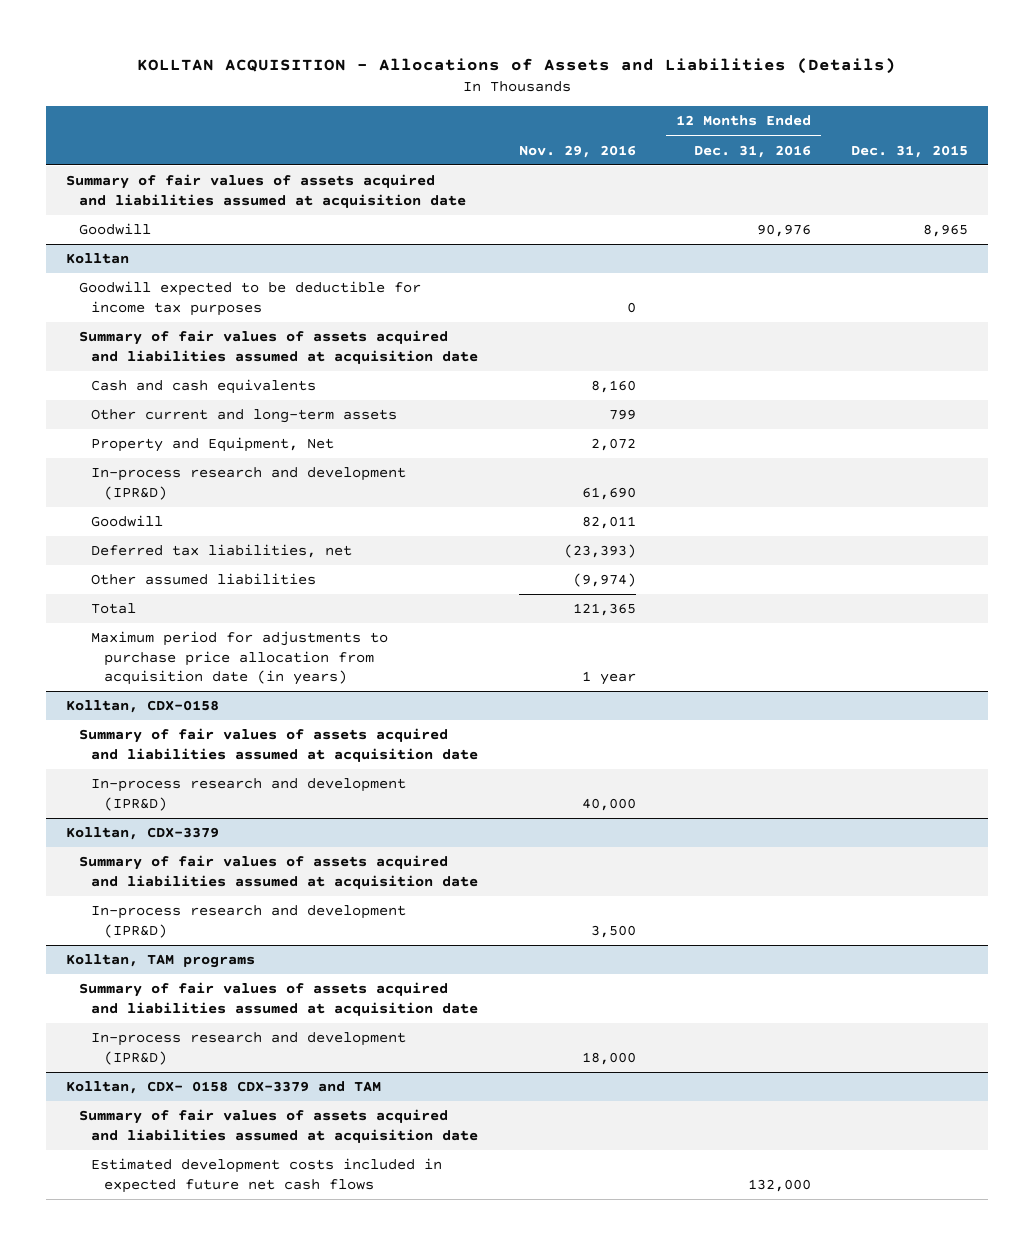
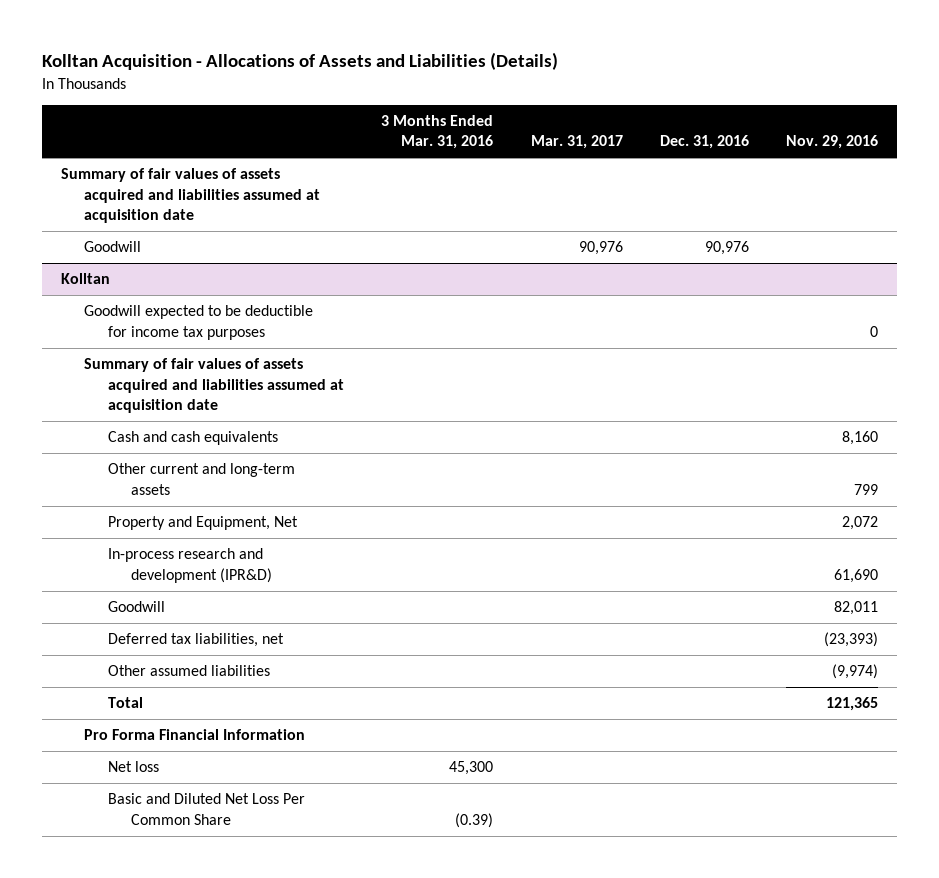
- KOLLTAN ACQUISITION - Allocations of Assets and Liabilities (Details)
+ Kolltan Acquisition - Allocations of Assets and Liabilities (Details)
- | Nov. 29, 2016 | 12 Months Ended Dec. 31, 2016 | Dec. 31, 2015
+ | 3 Months Ended Mar. 31, 2016 | Mar. 31, 2017 | Dec. 31, 2016 | Nov. 29, 2016
@ Kolltan
- Maximum period for adjustments to purchase price allocation from acquisition date (in years) | 1 year | |
- Kolltan, CDX-0158
- Summary of fair values of assets acquired and liabilities assumed at acquisition date
- In-process research and development (IPR&D) | 40,000 | |
- Kolltan, CDX-3379
- Summary of fair values of assets acquired and liabilities assumed at acquisition date
- In-process research and development (IPR&D) | 3,500 | |
- Kolltan, TAM programs
- Summary of fair values of assets acquired and liabilities assumed at acquisition date
- In-process research and development (IPR&D) | 18,000 | |
- Kolltan, CDX- 0158 CDX-3379 and TAM
- Summary of fair values of assets acquired and liabilities assumed at acquisition date
- Estimated development costs included in expected future net cash flows | | 132,000 |
@ Kolltan
+ Pro Forma Financial Information
+ Net loss | 45,300 | | |
+ Basic and Diluted Net Loss Per Common Share | (0.39) | | |

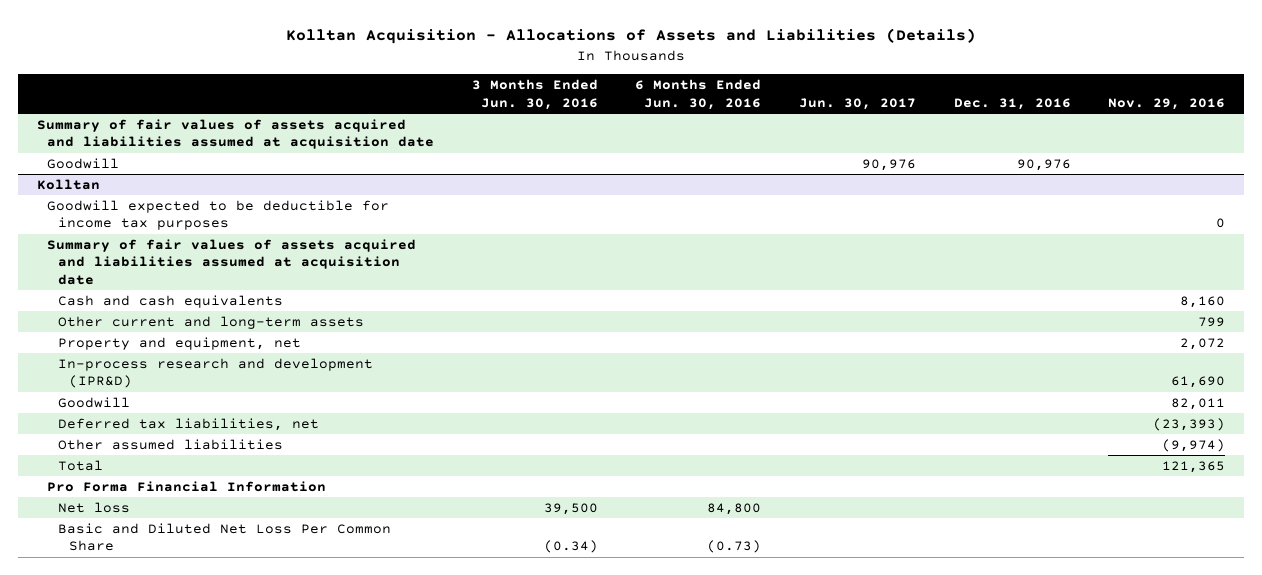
- | 3 Months Ended Mar. 31, 2016 | Mar. 31, 2017 | Dec. 31, 2016 | Nov. 29, 2016
+ | 3 Months Ended Jun. 30, 2016 | 6 Months Ended Jun. 30, 2016 | Jun. 30, 2017 | Dec. 31, 2016 | Nov. 29, 2016
@ Kolltan
- Property and Equipment, Net | | | | 2,072
+ Property and equipment, net | | | | | 2,072

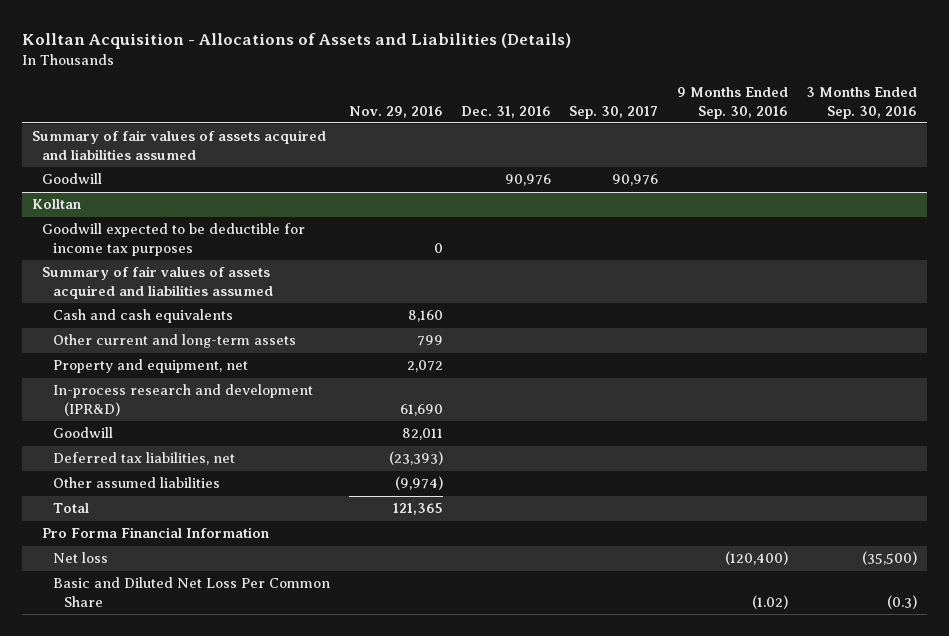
- | 3 Months Ended Jun. 30, 2016 | 6 Months Ended Jun. 30, 2016 | Jun. 30, 2017 | Dec. 31, 2016 | Nov. 29, 2016
+ | Nov. 29, 2016 | Dec. 31, 2016 | Sep. 30, 2017 | 9 Months Ended Sep. 30, 2016 | 3 Months Ended Sep. 30, 2016
- Summary of fair values of assets acquired and liabilities assumed at acquisition date
+ Summary of fair values of assets acquired and liabilities assumed
@ Kolltan
- Summary of fair values of assets acquired and liabilities assumed at acquisition date
+ Summary of fair values of assets acquired and liabilities assumed

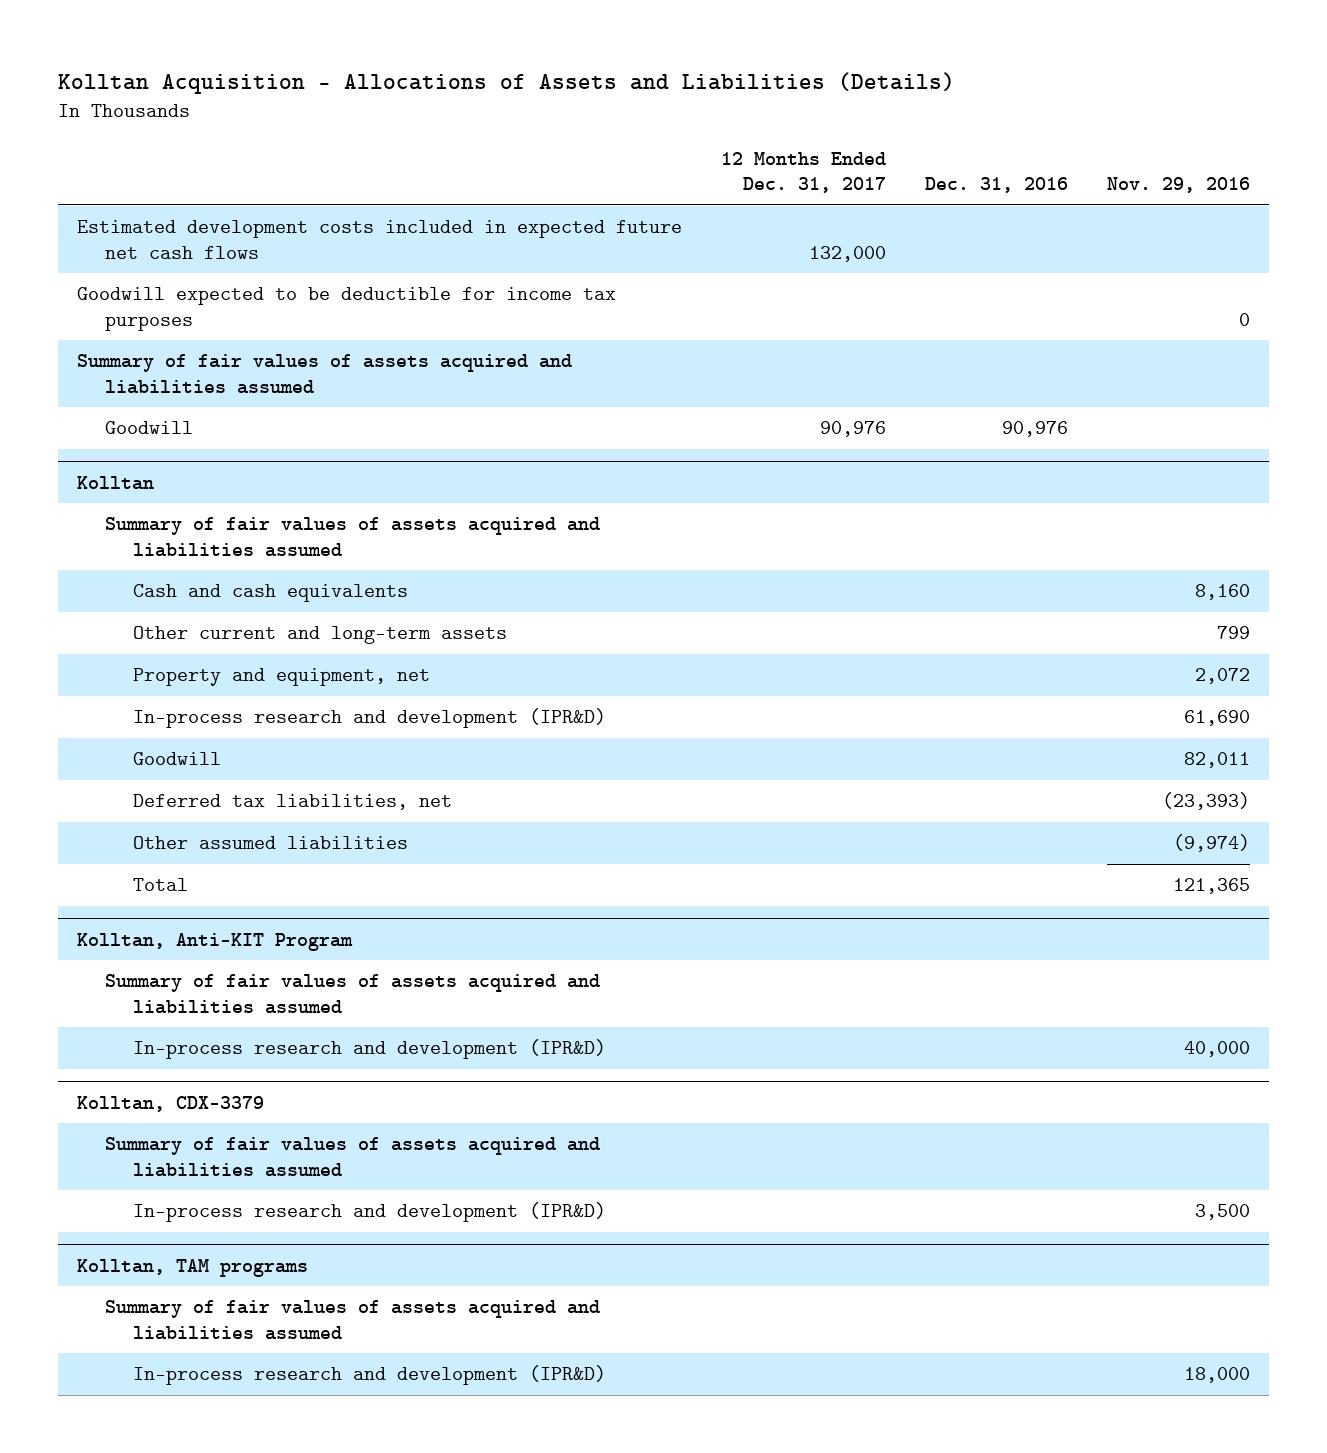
- | Nov. 29, 2016 | Dec. 31, 2016 | Sep. 30, 2017 | 9 Months Ended Sep. 30, 2016 | 3 Months Ended Sep. 30, 2016
+ | 12 Months Ended Dec. 31, 2017 | Dec. 31, 2016 | Nov. 29, 2016
+ Estimated development costs included in expected future net cash flows | 132,000 | |
+ Goodwill expected to be deductible for income tax purposes | | | 0
@ Kolltan
- Goodwill expected to be deductible for income tax purposes | 0 | | | |
- Pro Forma Financial Information
- Net loss | | | | (120,400) | (35,500)
- Basic and Diluted Net Loss Per Common Share | | | | (1.02) | (0.3)
+ Kolltan, Anti-KIT Program
+ Summary of fair values of assets acquired and liabilities assumed
+ In-process research and development (IPR&D) | | | 40,000
+ Kolltan, CDX-3379
+ Summary of fair values of assets acquired and liabilities assumed
+ In-process research and development (IPR&D) | | | 3,500
+ Kolltan, TAM programs
+ Summary of fair values of assets acquired and liabilities assumed
+ In-process research and development (IPR&D) | | | 18,000

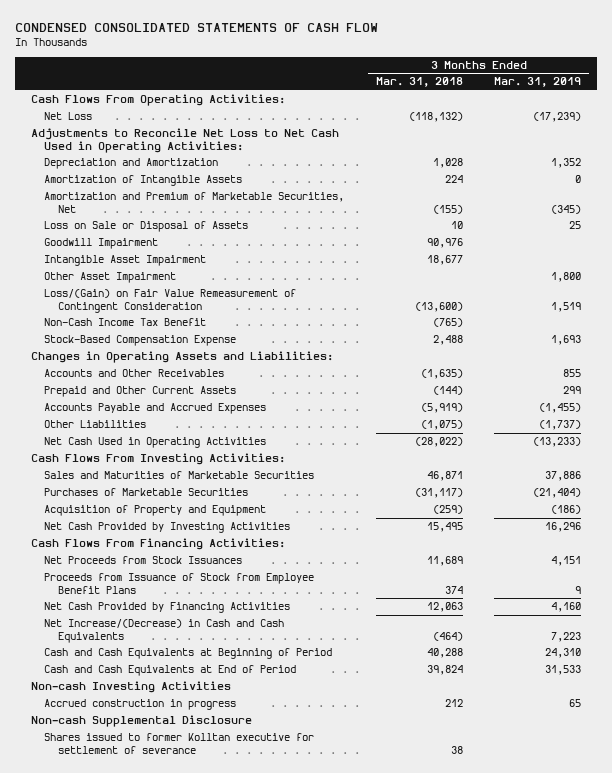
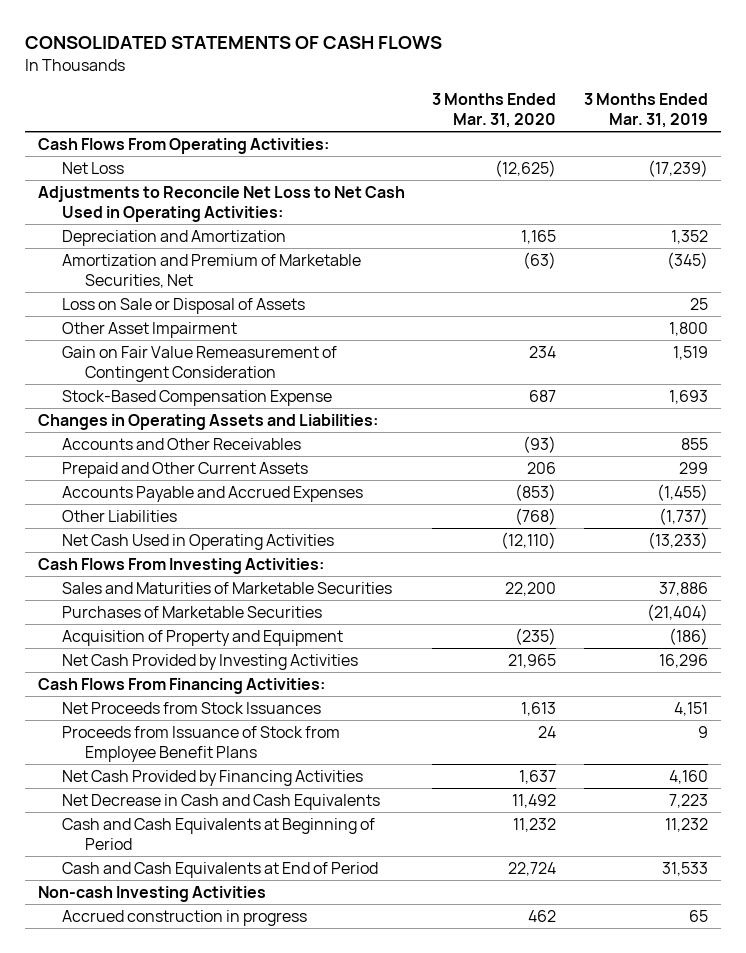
- CONDENSED CONSOLIDATED STATEMENTS OF CASH FLOW
+ CONSOLIDATED STATEMENTS OF CASH FLOWS
- | 3 Months Ended Mar. 31, 2018 | 3 Months Ended Mar. 31, 2019
+ | 3 Months Ended Mar. 31, 2020 | 3 Months Ended Mar. 31, 2019
- Amortization of Intangible Assets | 224 | 0
- Goodwill Impairment | 90,976 |
- Intangible Asset Impairment | 18,677 |
- Loss/(Gain) on Fair Value Remeasurement of Contingent Consideration | (13,600) | 1,519
- Non-Cash Income Tax Benefit | (765) |
+ Gain on Fair Value Remeasurement of Contingent Consideration | 234 | 1,519
- Net Increase/(Decrease) in Cash and Cash Equivalents | (464) | 7,223
- Cash and Cash Equivalents at Beginning of Period | 40,288 | 24,310
+ Net Decrease in Cash and Cash Equivalents | 11,492 | 7,223
+ Cash and Cash Equivalents at Beginning of Period | 11,232 | 11,232
- Non-cash Supplemental Disclosure
- Shares issued to former Kolltan executive for settlement of severance | 38 |

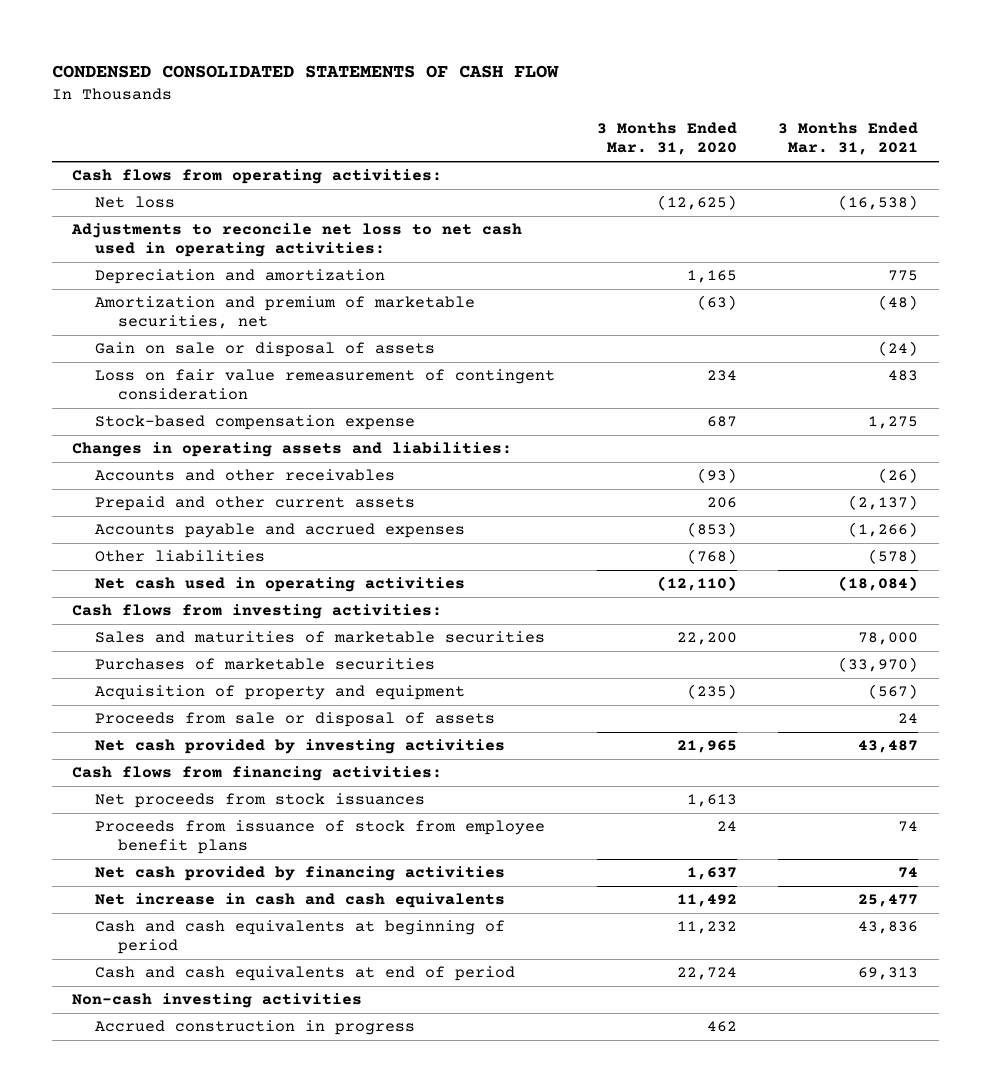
- CONSOLIDATED STATEMENTS OF CASH FLOWS
+ CONDENSED CONSOLIDATED STATEMENTS OF CASH FLOW
- | 3 Months Ended Mar. 31, 2020 | 3 Months Ended Mar. 31, 2019
+ | 3 Months Ended Mar. 31, 2020 | 3 Months Ended Mar. 31, 2021
- Cash Flows From Operating Activities:
- Net Loss | (12,625) | (17,239)
- Adjustments to Reconcile Net Loss to Net Cash Used in Operating Activities:
- Depreciation and Amortization | 1,165 | 1,352
- Amortization and Premium of Marketable Securities, Net | (63) | (345)
- Loss on Sale or Disposal of Assets | | 25
- Other Asset Impairment | | 1,800
- Gain on Fair Value Remeasurement of Contingent Consideration | 234 | 1,519
- Stock-Based Compensation Expense | 687 | 1,693
- Changes in Operating Assets and Liabilities:
- Accounts and Other Receivables | (93) | 855
- Prepaid and Other Current Assets | 206 | 299
- Accounts Payable and Accrued Expenses | (853) | (1,455)
- Other Liabilities | (768) | (1,737)
- Net Cash Used in Operating Activities | (12,110) | (13,233)
- Cash Flows From Investing Activities:
- Sales and Maturities of Marketable Securities | 22,200 | 37,886
- Purchases of Marketable Securities | | (21,404)
- Acquisition of Property and Equipment | (235) | (186)
- Net Cash Provided by Investing Activities | 21,965 | 16,296
- Cash Flows From Financing Activities:
- Net Proceeds from Stock Issuances | 1,613 | 4,151
- Proceeds from Issuance of Stock from Employee Benefit Plans | 24 | 9
- Net Cash Provided by Financing Activities | 1,637 | 4,160
- Net Decrease in Cash and Cash Equivalents | 11,492 | 7,223
- Cash and Cash Equivalents at Beginning of Period | 11,232 | 11,232
- Cash and Cash Equivalents at End of Period | 22,724 | 31,533
- Non-cash Investing Activities
+ Cash flows from operating activities:
+ Net loss | (12,625) | (16,538)
+ Adjustments to reconcile net loss to net cash used in operating activities:
+ Depreciation and amortization | 1,165 | 775
+ Amortization and premium of marketable securities, net | (63) | (48)
+ Gain on sale or disposal of assets | | (24)
+ Loss on fair value remeasurement of contingent consideration | 234 | 483
+ Stock-based compensation expense | 687 | 1,275
+ Changes in operating assets and liabilities:
+ Accounts and other receivables | (93) | (26)
+ Prepaid and other current assets | 206 | (2,137)
+ Accounts payable and accrued expenses | (853) | (1,266)
+ Other liabilities | (768) | (578)
+ Net cash used in operating activities | (12,110) | (18,084)
+ Cash flows from investing activities:
+ Sales and maturities of marketable securities | 22,200 | 78,000
+ Purchases of marketable securities | | (33,970)
+ Acquisition of property and equipment | (235) | (567)
+ Proceeds from sale or disposal of assets | | 24
+ Net cash provided by investing activities | 21,965 | 43,487
+ Cash flows from financing activities:
+ Net proceeds from stock issuances | 1,613 |
+ Proceeds from issuance of stock from employee benefit plans | 24 | 74
+ Net cash provided by financing activities | 1,637 | 74
+ Net increase in cash and cash equivalents | 11,492 | 25,477
+ Cash and cash equivalents at beginning of period | 11,232 | 43,836
+ Cash and cash equivalents at end of period | 22,724 | 69,313
+ Non-cash investing activities

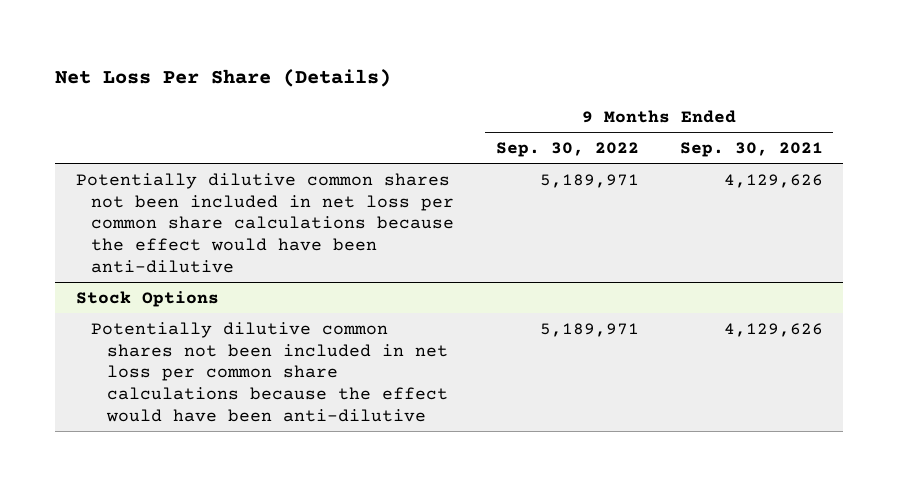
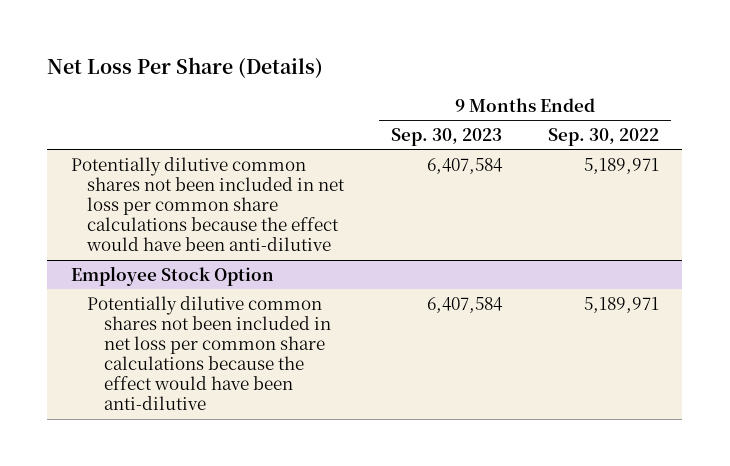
- | 9 Months Ended Sep. 30, 2022 | 9 Months Ended Sep. 30, 2021
+ | 9 Months Ended Sep. 30, 2023 | 9 Months Ended Sep. 30, 2022
- Stock Options
+ Employee Stock Option

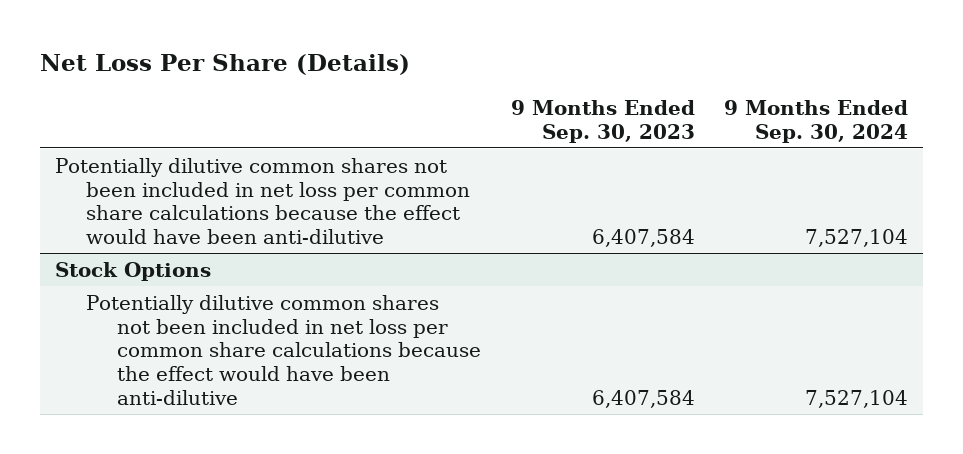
- | 9 Months Ended Sep. 30, 2023 | 9 Months Ended Sep. 30, 2022
+ | 9 Months Ended Sep. 30, 2023 | 9 Months Ended Sep. 30, 2024
- Employee Stock Option
+ Stock Options

